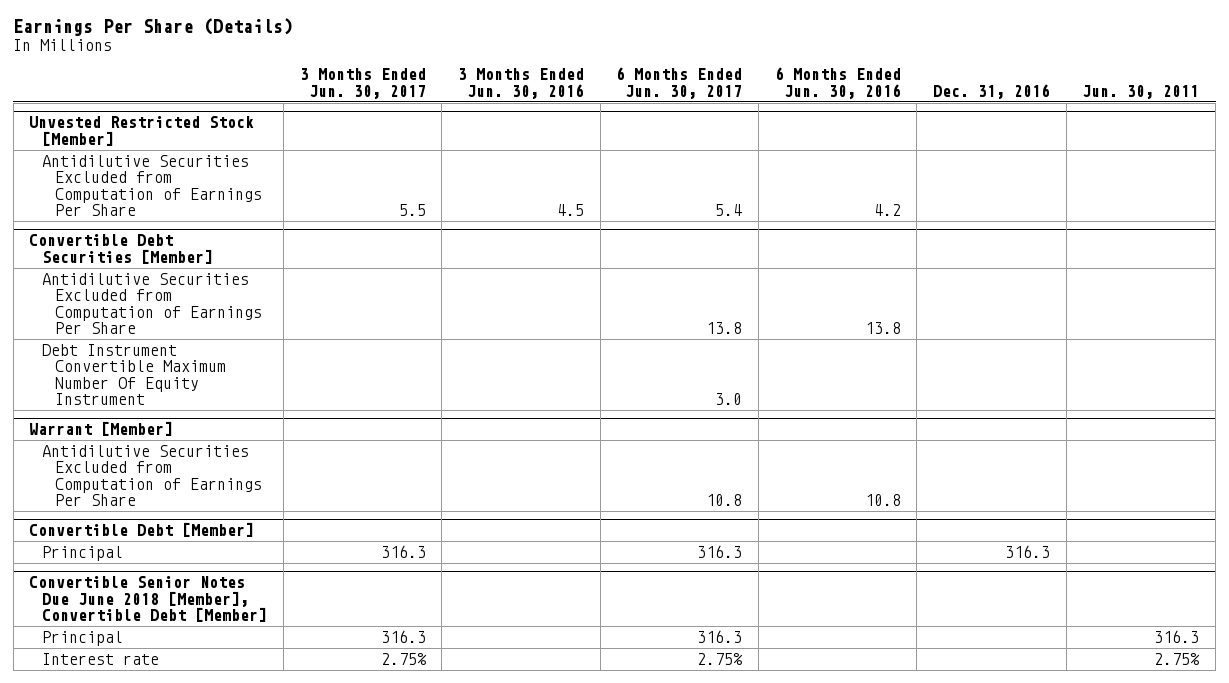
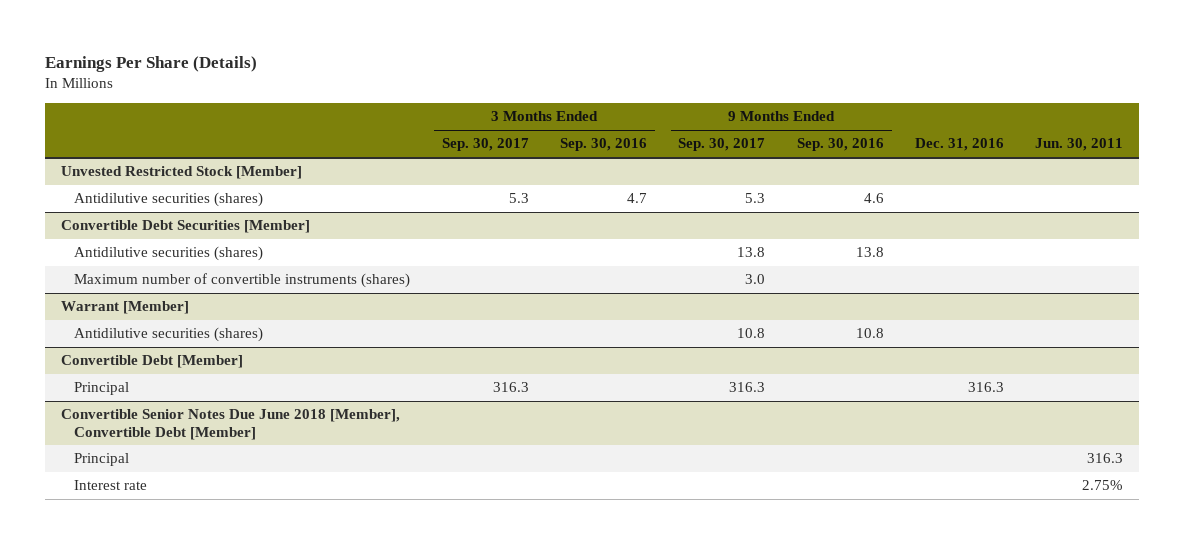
- | 3 Months Ended Jun. 30, 2017 | 3 Months Ended Jun. 30, 2016 | 6 Months Ended Jun. 30, 2017 | 6 Months Ended Jun. 30, 2016 | Dec. 31, 2016 | Jun. 30, 2011
+ | 3 Months Ended Sep. 30, 2017 | 3 Months Ended Sep. 30, 2016 | 9 Months Ended Sep. 30, 2017 | 9 Months Ended Sep. 30, 2016 | Dec. 31, 2016 | Jun. 30, 2011
@ Unvested Restricted Stock [Member]
- Antidilutive Securities Excluded from Computation of Earnings Per Share | 5.5 | 4.5 | 5.4 | 4.2 | |
+ Antidilutive securities (shares) | 5.3 | 4.7 | 5.3 | 4.6 | |
@ Convertible Debt Securities [Member]
- Antidilutive Securities Excluded from Computation of Earnings Per Share | | | 13.8 | 13.8 | |
- Debt Instrument Convertible Maximum Number Of Equity Instrument | | | 3.0 | | |
+ Antidilutive securities (shares) | | | 13.8 | 13.8 | |
+ Maximum number of convertible instruments (shares) | | | 3.0 | | |
@ Warrant [Member]
- Antidilutive Securities Excluded from Computation of Earnings Per Share | | | 10.8 | 10.8 | |
+ Antidilutive securities (shares) | | | 10.8 | 10.8 | |

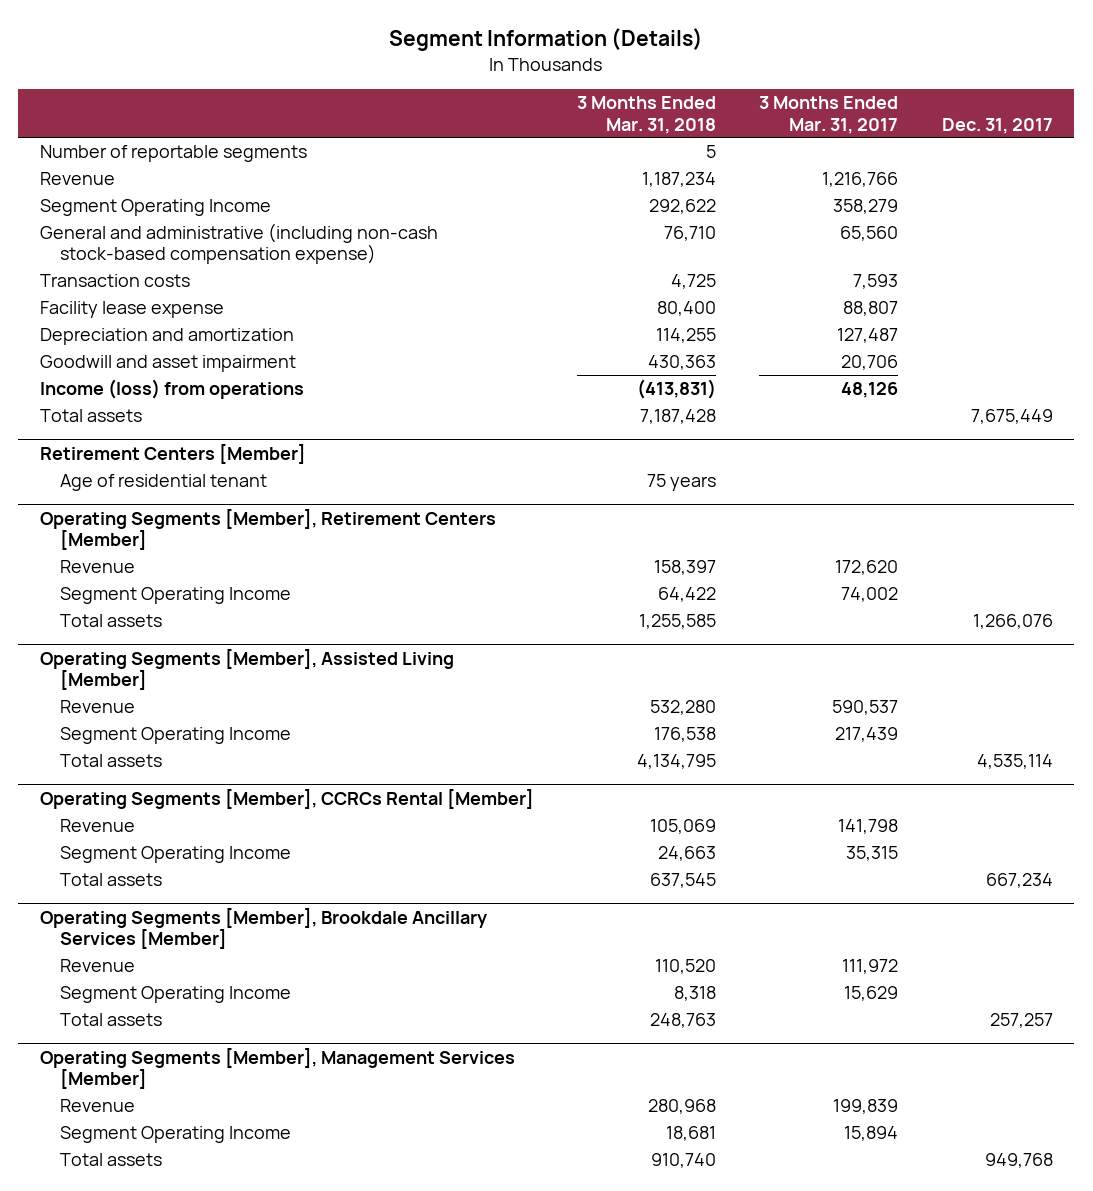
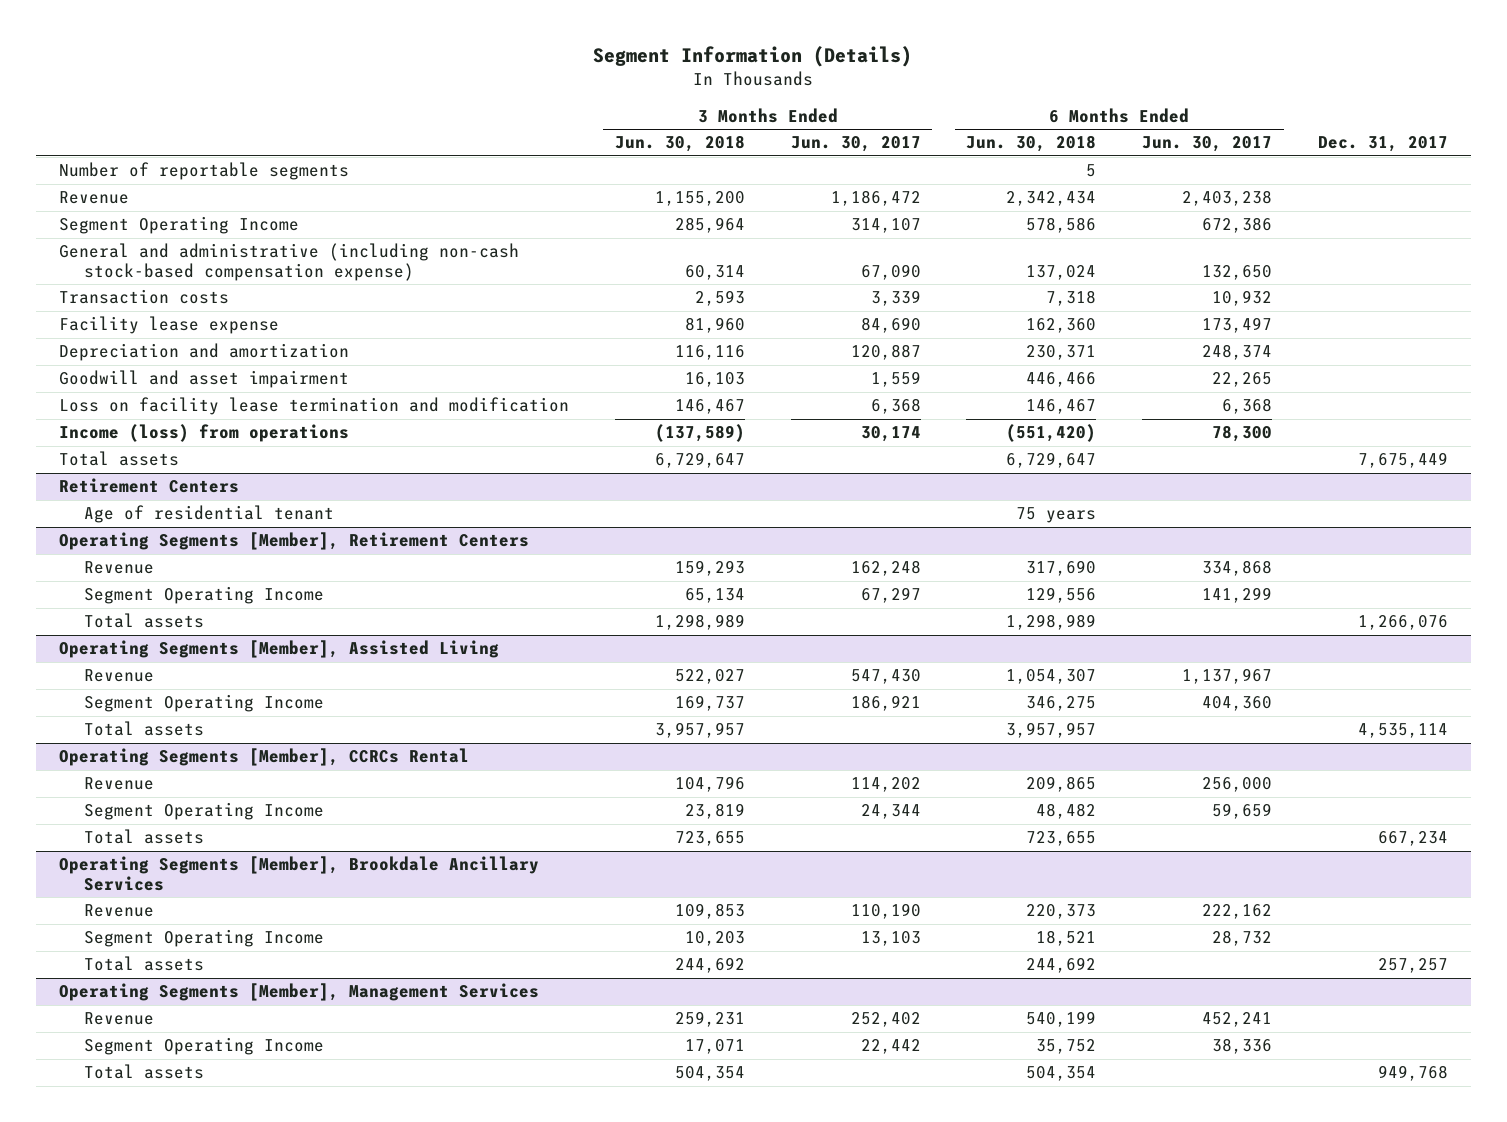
- | 3 Months Ended Mar. 31, 2018 | 3 Months Ended Mar. 31, 2017 | Dec. 31, 2017
+ | 3 Months Ended Jun. 30, 2018 | 3 Months Ended Jun. 30, 2017 | 6 Months Ended Jun. 30, 2018 | 6 Months Ended Jun. 30, 2017 | Dec. 31, 2017
+ Loss on facility lease termination and modification | 146,467 | 6,368 | 146,467 | 6,368 |
- Retirement Centers [Member]
+ Retirement Centers
- Operating Segments [Member], Retirement Centers [Member]
+ Operating Segments [Member], Retirement Centers
- Operating Segments [Member], Assisted Living [Member]
+ Operating Segments [Member], Assisted Living
- Operating Segments [Member], CCRCs Rental [Member]
+ Operating Segments [Member], CCRCs Rental
- Operating Segments [Member], Brookdale Ancillary Services [Member]
+ Operating Segments [Member], Brookdale Ancillary Services
- Operating Segments [Member], Management Services [Member]
+ Operating Segments [Member], Management Services

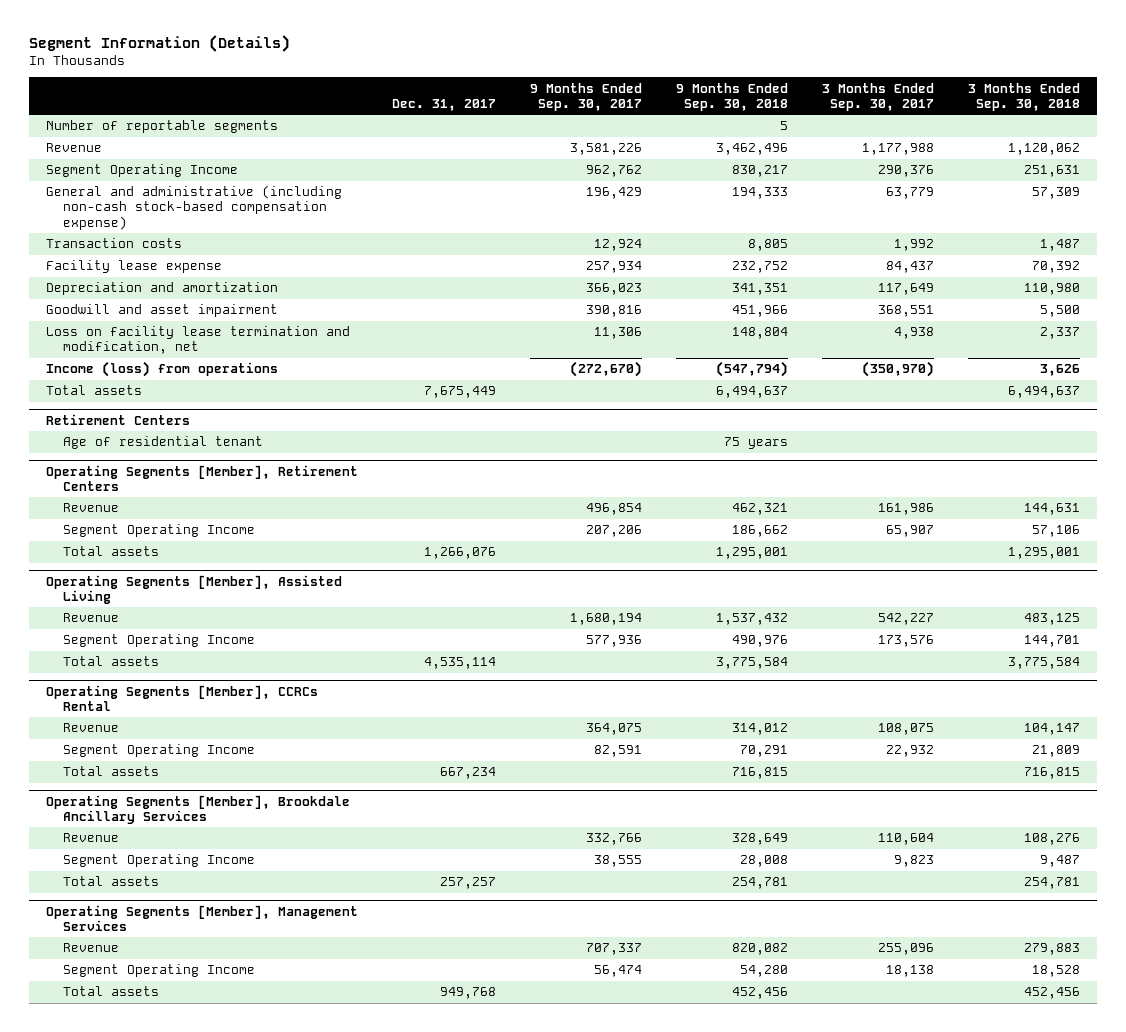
- | 3 Months Ended Jun. 30, 2018 | 3 Months Ended Jun. 30, 2017 | 6 Months Ended Jun. 30, 2018 | 6 Months Ended Jun. 30, 2017 | Dec. 31, 2017
+ | Dec. 31, 2017 | 9 Months Ended Sep. 30, 2017 | 9 Months Ended Sep. 30, 2018 | 3 Months Ended Sep. 30, 2017 | 3 Months Ended Sep. 30, 2018
- Loss on facility lease termination and modification | 146,467 | 6,368 | 146,467 | 6,368 |
+ Loss on facility lease termination and modification, net | | 11,306 | 148,804 | 4,938 | 2,337

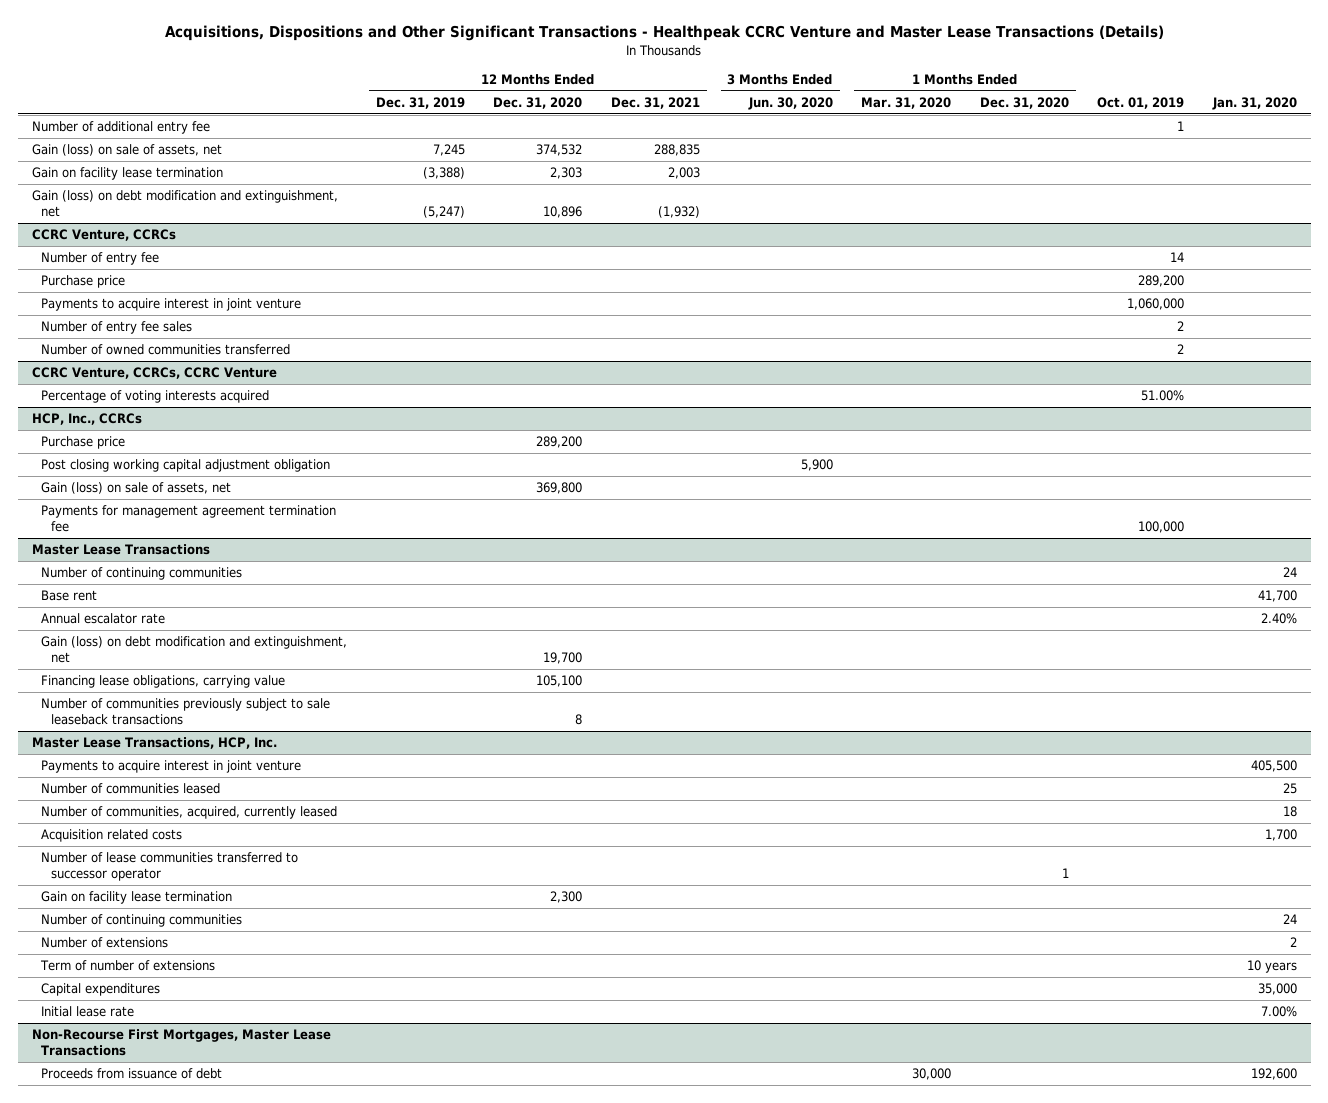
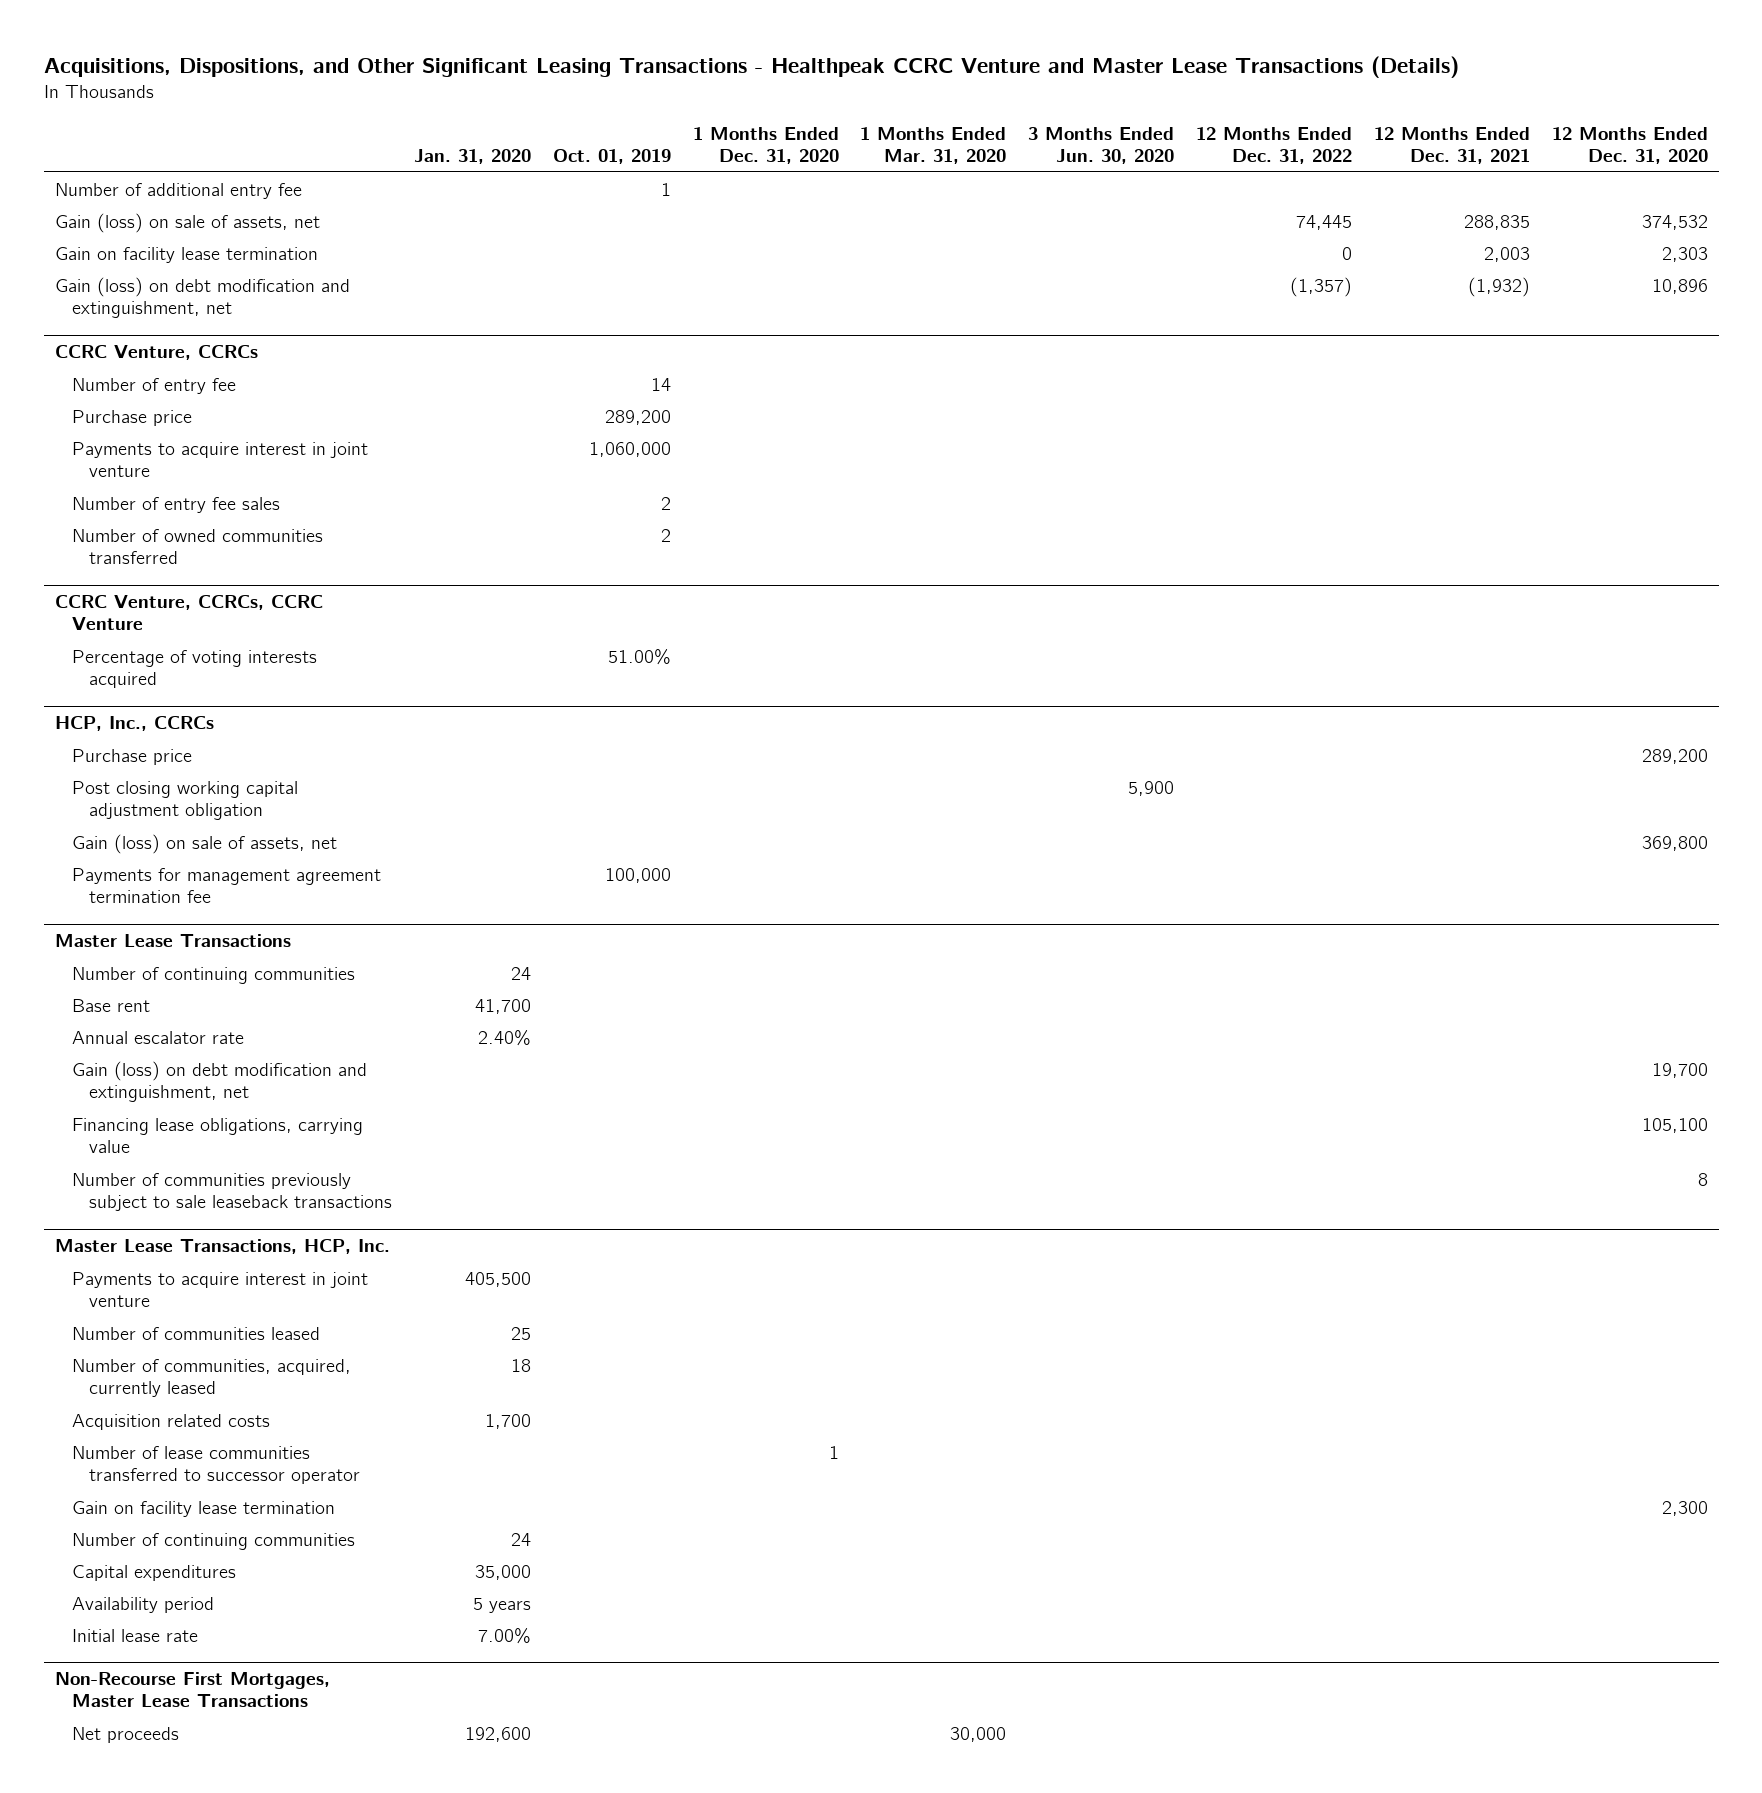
- Acquisitions, Dispositions and Other Significant Transactions - Healthpeak CCRC Venture and Master Lease Transactions (Details)
+ Acquisitions, Dispositions, and Other Significant Leasing Transactions - Healthpeak CCRC Venture and Master Lease Transactions (Details)
- | 12 Months Ended Dec. 31, 2019 | 12 Months Ended Dec. 31, 2020 | 12 Months Ended Dec. 31, 2021 | 3 Months Ended Jun. 30, 2020 | 1 Months Ended Mar. 31, 2020 | 1 Months Ended Dec. 31, 2020 | Oct. 01, 2019 | Jan. 31, 2020
+ | Jan. 31, 2020 | Oct. 01, 2019 | 1 Months Ended Dec. 31, 2020 | 1 Months Ended Mar. 31, 2020 | 3 Months Ended Jun. 30, 2020 | 12 Months Ended Dec. 31, 2022 | 12 Months Ended Dec. 31, 2021 | 12 Months Ended Dec. 31, 2020
@ Master Lease Transactions, HCP, Inc.
- Number of extensions | | | | | | | | 2
- Term of number of extensions | | | | | | | | 10 years
+ Availability period | 5 years | | | | | | |
@ Non-Recourse First Mortgages, Master Lease Transactions
- Proceeds from issuance of debt | | | | | 30,000 | | | 192,600
+ Net proceeds | 192,600 | | | 30,000 | | | |

